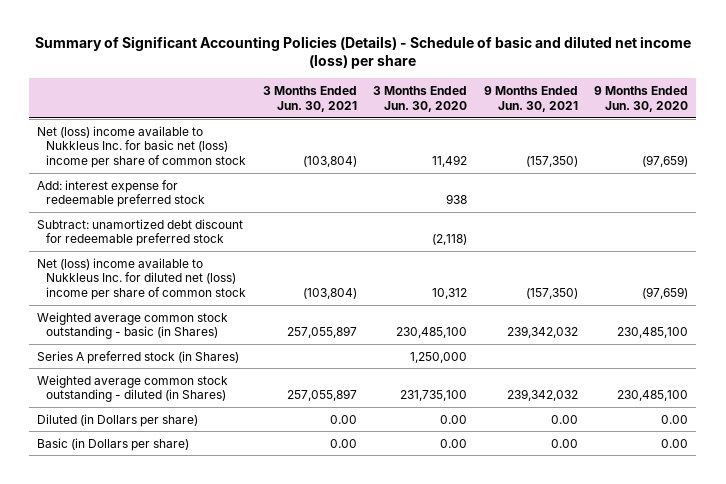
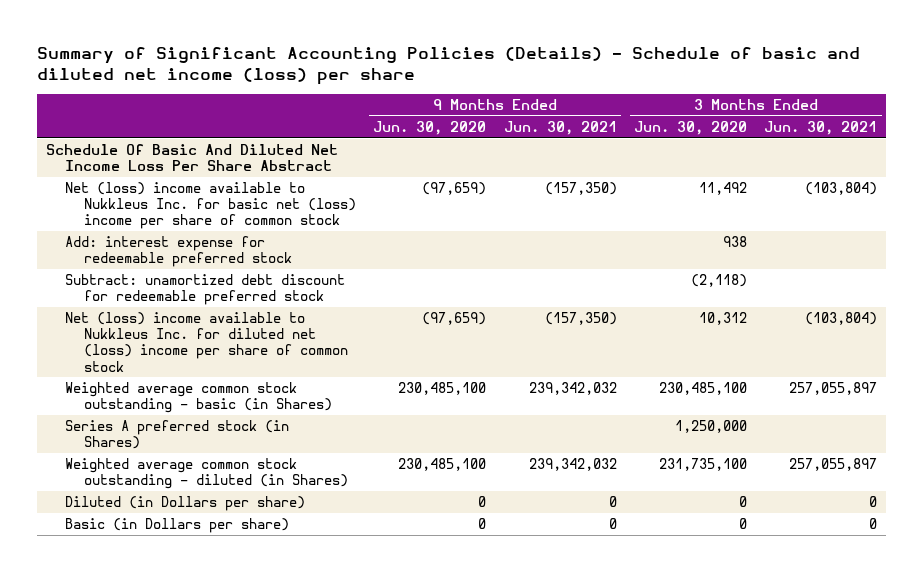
- | 3 Months Ended Jun. 30, 2021 | 3 Months Ended Jun. 30, 2020 | 9 Months Ended Jun. 30, 2021 | 9 Months Ended Jun. 30, 2020
+ | 9 Months Ended Jun. 30, 2020 | 9 Months Ended Jun. 30, 2021 | 3 Months Ended Jun. 30, 2020 | 3 Months Ended Jun. 30, 2021
+ Schedule Of Basic And Diluted Net Income Loss Per Share Abstract
- Diluted (in Dollars per share) | 0.00 | 0.00 | 0.00 | 0.00
- Basic (in Dollars per share) | 0.00 | 0.00 | 0.00 | 0.00
+ Diluted (in Dollars per share) | 0 | 0 | 0 | 0
+ Basic (in Dollars per share) | 0 | 0 | 0 | 0

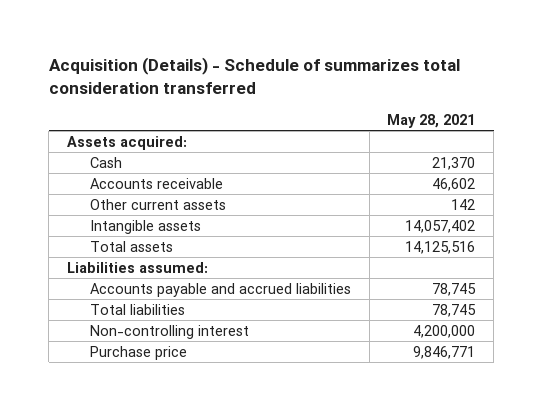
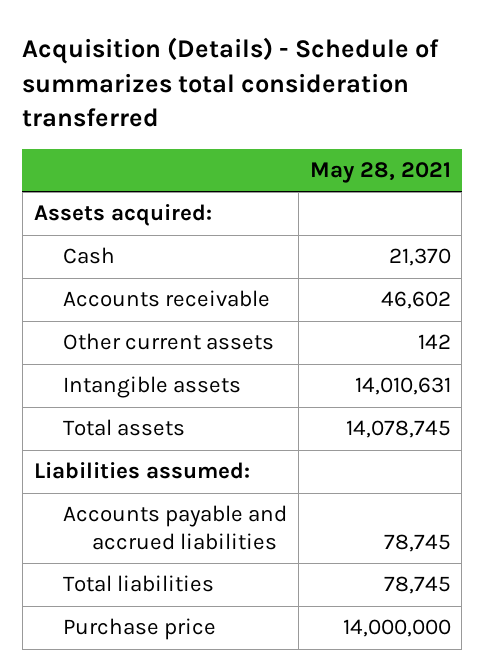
- Intangible assets | 14,057,402
- Total assets | 14,125,516
+ Intangible assets | 14,010,631
+ Total assets | 14,078,745
- Non-controlling interest | 4,200,000
- Purchase price | 9,846,771
+ Purchase price | 14,000,000

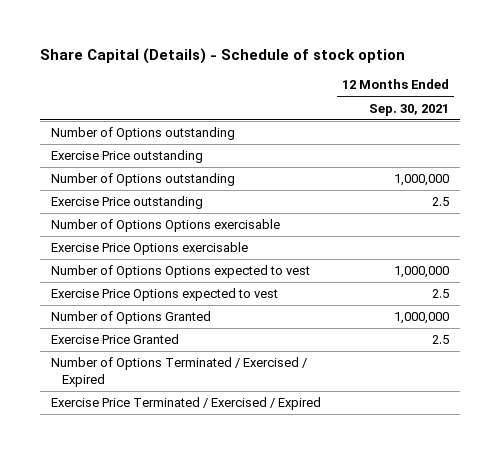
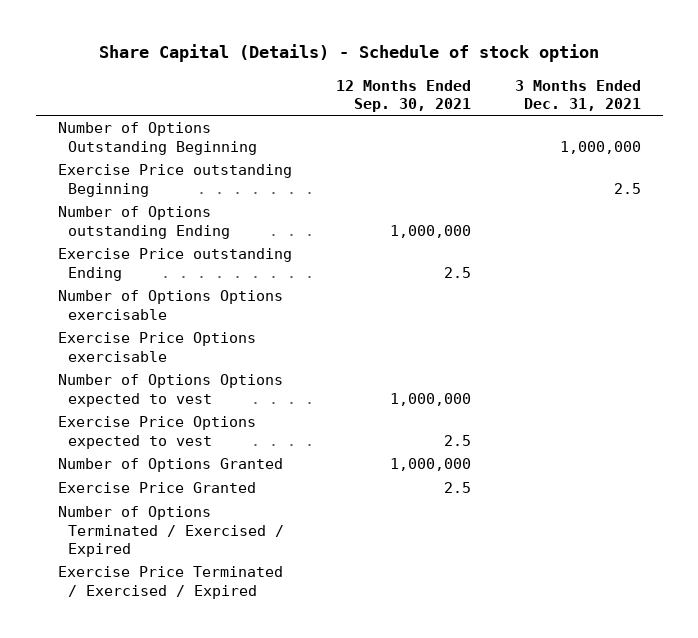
- | 12 Months Ended Sep. 30, 2021
+ | 12 Months Ended Sep. 30, 2021 | 3 Months Ended Dec. 31, 2021
- Number of Options outstanding
- Exercise Price outstanding
- Number of Options outstanding | 1,000,000
- Exercise Price outstanding | 2.5
+ Number of Options Outstanding Beginning | | 1,000,000
+ Exercise Price outstanding Beginning | | 2.5
+ Number of Options outstanding Ending | 1,000,000 |
+ Exercise Price outstanding Ending | 2.5 |

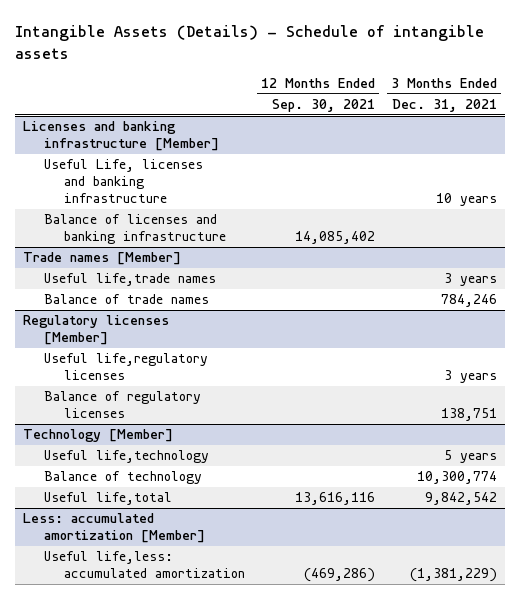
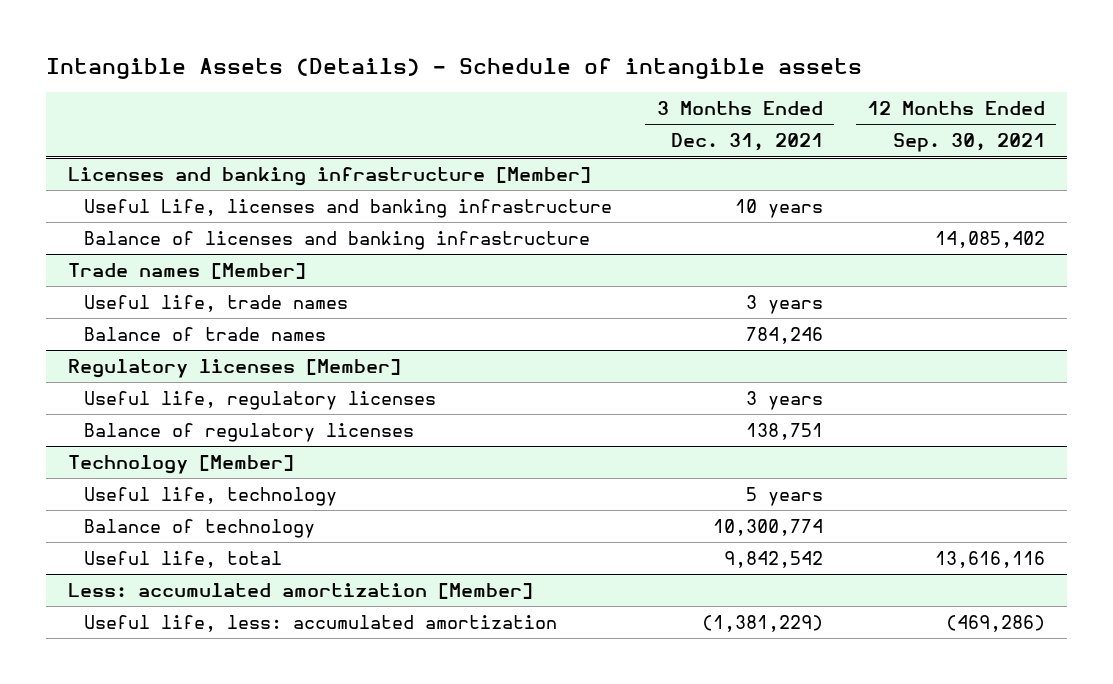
- | 12 Months Ended Sep. 30, 2021 | 3 Months Ended Dec. 31, 2021
+ | 3 Months Ended Dec. 31, 2021 | 12 Months Ended Sep. 30, 2021
@ Trade names [Member]
- Useful life,trade names | | 3 years
+ Useful life, trade names | 3 years |
@ Regulatory licenses [Member]
- Useful life,regulatory licenses | | 3 years
+ Useful life, regulatory licenses | 3 years |
@ Technology [Member]
- Useful life,technology | | 5 years
+ Useful life, technology | 5 years |
- Useful life,total | 13,616,116 | 9,842,542
+ Useful life, total | 9,842,542 | 13,616,116
@ Less: accumulated amortization [Member]
- Useful life,less: accumulated amortization | (469,286) | (1,381,229)
+ Useful life, less: accumulated amortization | (1,381,229) | (469,286)

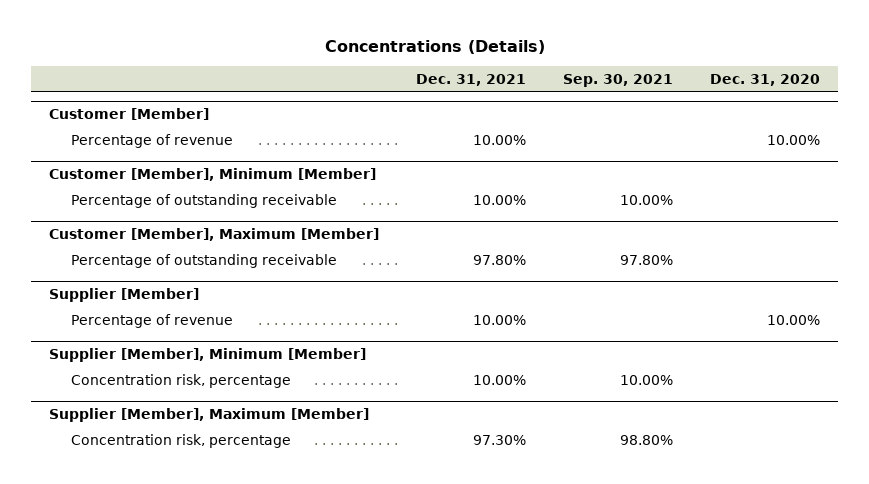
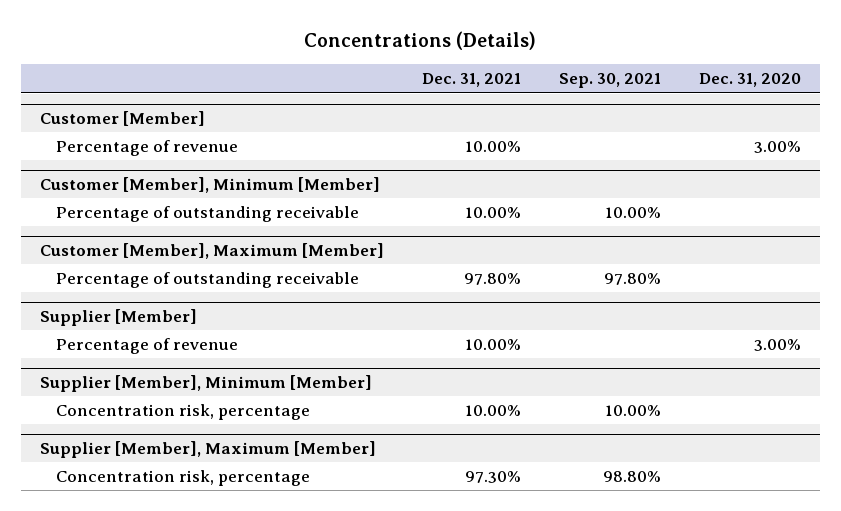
@ Customer [Member]
- Percentage of revenue | 10.00% | | 10.00%
+ Percentage of revenue | 10.00% | | 3.00%
@ Supplier [Member]
- Percentage of revenue | 10.00% | | 10.00%
+ Percentage of revenue | 10.00% | | 3.00%

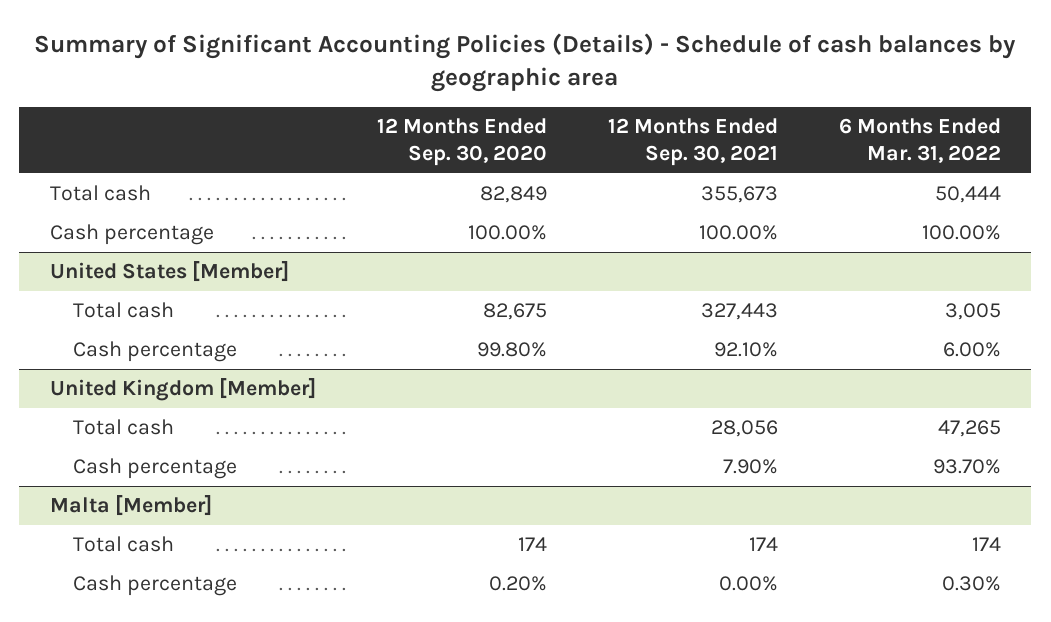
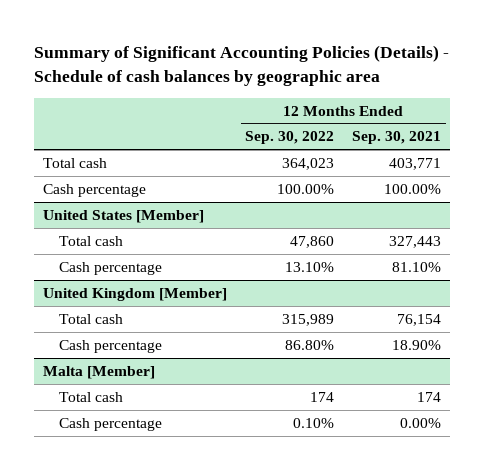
- | 12 Months Ended Sep. 30, 2020 | 12 Months Ended Sep. 30, 2021 | 6 Months Ended Mar. 31, 2022
+ | 12 Months Ended Sep. 30, 2022 | 12 Months Ended Sep. 30, 2021
- Total cash | 82,849 | 355,673 | 50,444
+ Total cash | 364,023 | 403,771
@ United States [Member]
- Cash percentage | 99.80% | 92.10% | 6.00%
+ Cash percentage | 13.10% | 81.10%
@ United Kingdom [Member]
- Total cash | | 28,056 | 47,265
- Cash percentage | | 7.90% | 93.70%
+ Total cash | 315,989 | 76,154
+ Cash percentage | 86.80% | 18.90%

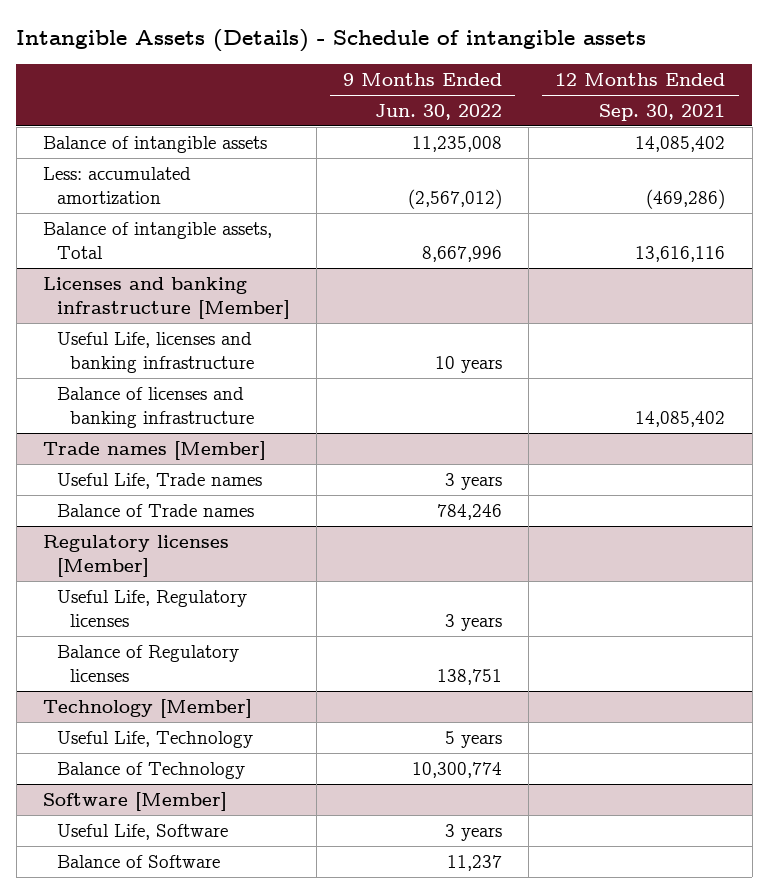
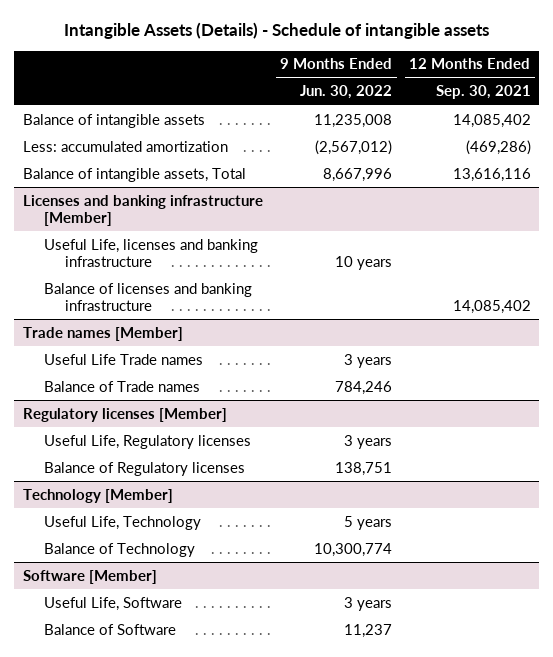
@ Trade names [Member]
- Useful Life, Trade names | 3 years |
+ Useful Life Trade names | 3 years |

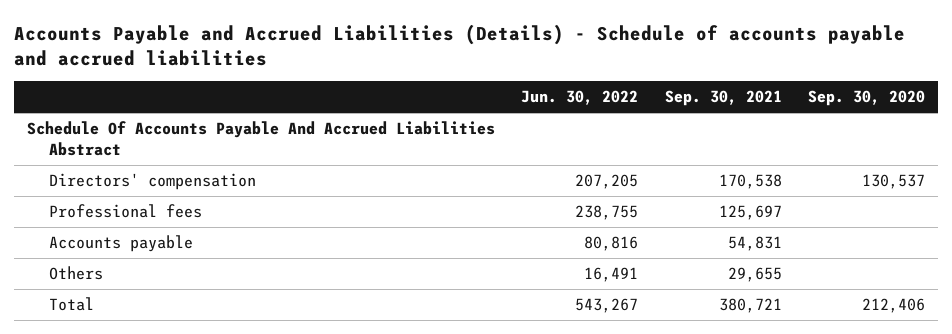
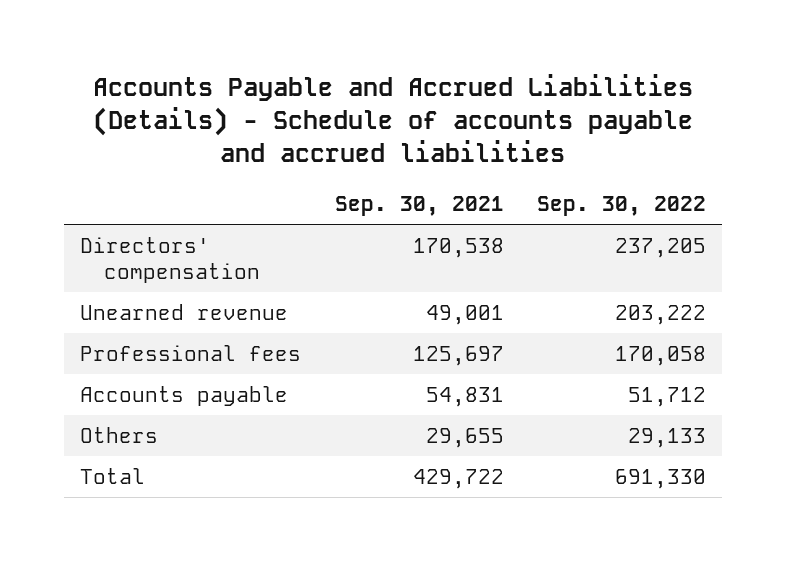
- | Jun. 30, 2022 | Sep. 30, 2021 | Sep. 30, 2020
+ | Sep. 30, 2021 | Sep. 30, 2022
- Schedule Of Accounts Payable And Accrued Liabilities Abstract
+ Unearned revenue | 49,001 | 203,222
- Total | 543,267 | 380,721 | 212,406
+ Total | 429,722 | 691,330

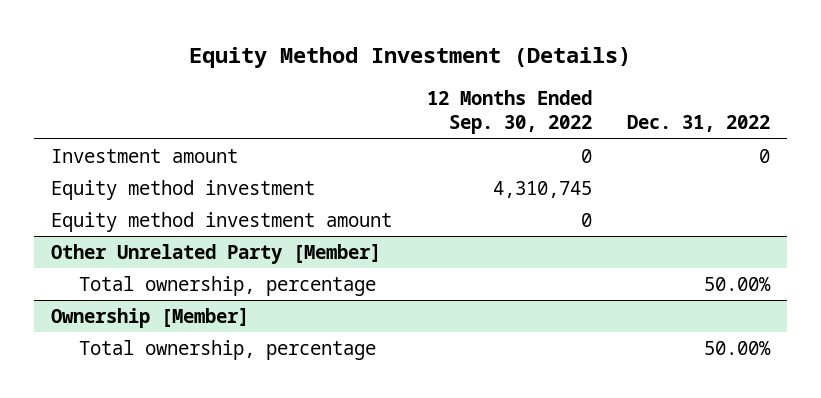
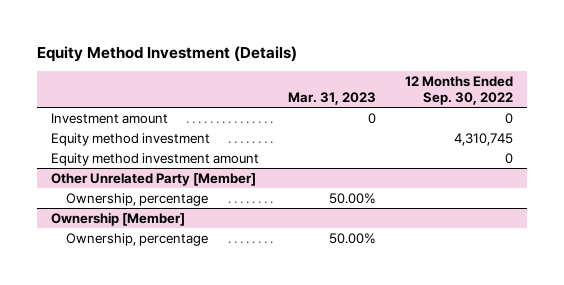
- | 12 Months Ended Sep. 30, 2022 | Dec. 31, 2022
+ | Mar. 31, 2023 | 12 Months Ended Sep. 30, 2022
@ Other Unrelated Party [Member]
- Total ownership, percentage | | 50.00%
+ Ownership, percentage | 50.00% |
@ Ownership [Member]
- Total ownership, percentage | | 50.00%
+ Ownership, percentage | 50.00% |

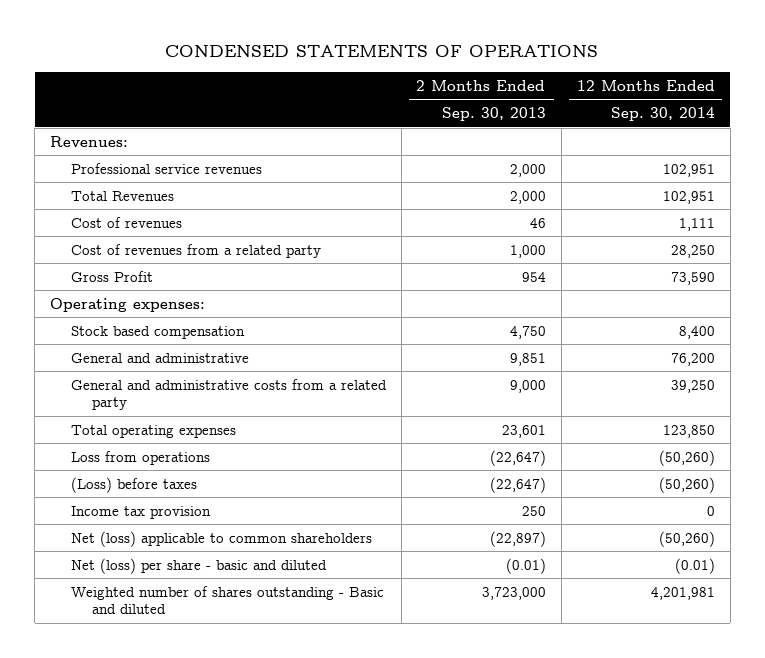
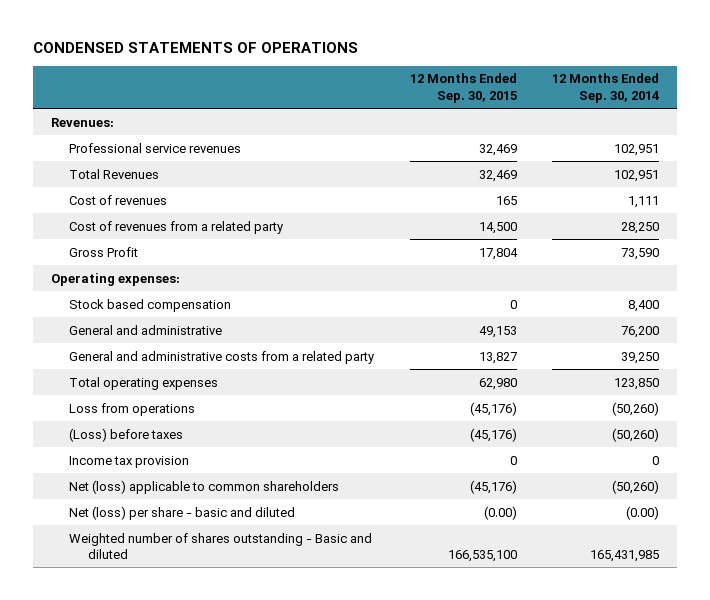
- | 2 Months Ended Sep. 30, 2013 | 12 Months Ended Sep. 30, 2014
+ | 12 Months Ended Sep. 30, 2015 | 12 Months Ended Sep. 30, 2014
- Net (loss) per share - basic and diluted | (0.01) | (0.01)
- Weighted number of shares outstanding - Basic and diluted | 3,723,000 | 4,201,981
+ Net (loss) per share - basic and diluted | (0.00) | (0.00)
+ Weighted number of shares outstanding - Basic and diluted | 166,535,100 | 165,431,985

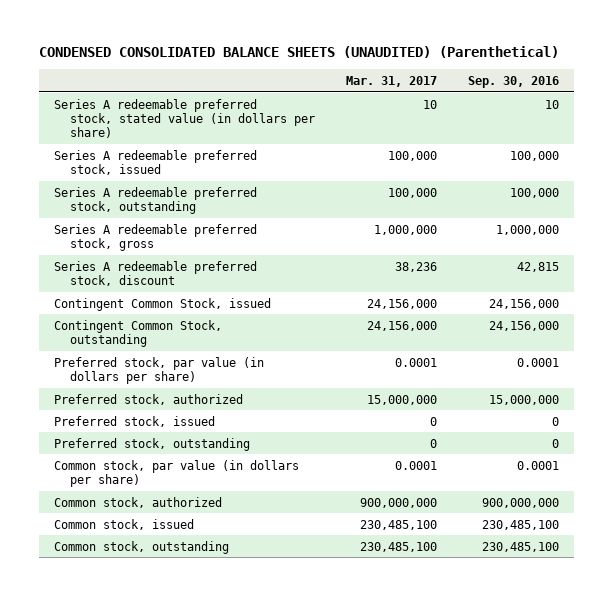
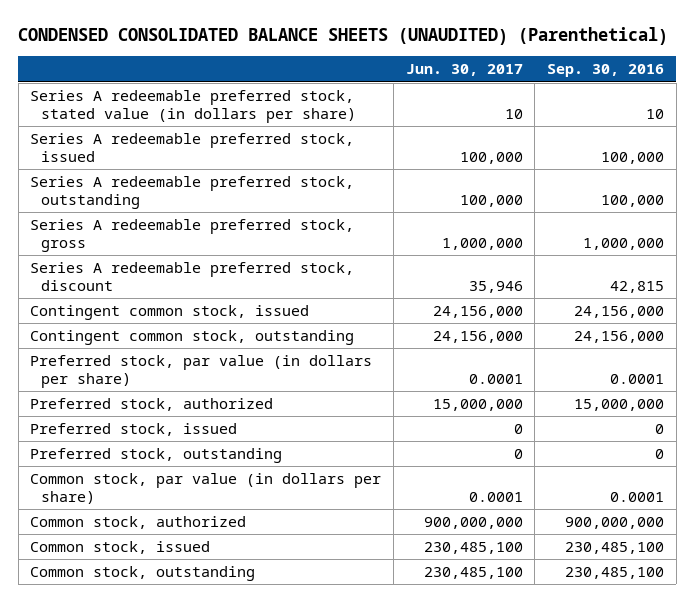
- | Mar. 31, 2017 | Sep. 30, 2016
+ | Jun. 30, 2017 | Sep. 30, 2016
- Contingent Common Stock, issued | 24,156,000 | 24,156,000
- Contingent Common Stock, outstanding | 24,156,000 | 24,156,000
+ Contingent common stock, issued | 24,156,000 | 24,156,000
+ Contingent common stock, outstanding | 24,156,000 | 24,156,000

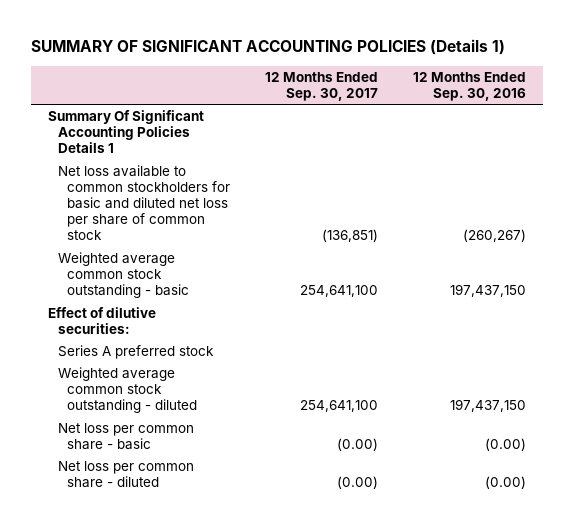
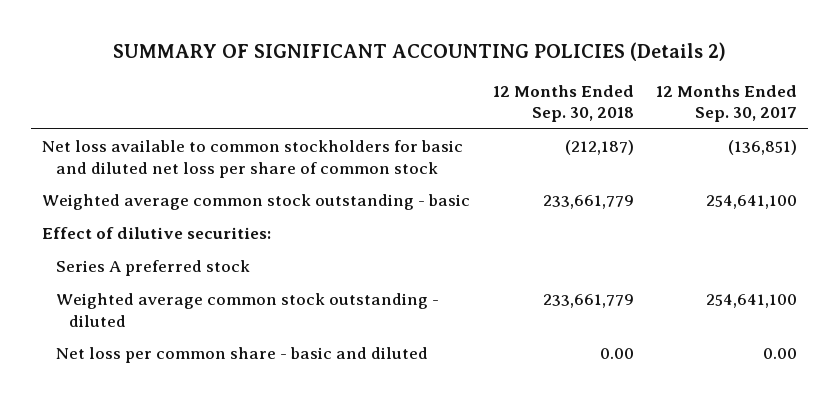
- SUMMARY OF SIGNIFICANT ACCOUNTING POLICIES (Details 1)
+ SUMMARY OF SIGNIFICANT ACCOUNTING POLICIES (Details 2)
- | 12 Months Ended Sep. 30, 2017 | 12 Months Ended Sep. 30, 2016
+ | 12 Months Ended Sep. 30, 2018 | 12 Months Ended Sep. 30, 2017
- Summary Of Significant Accounting Policies Details 1
- Net loss per common share - basic | (0.00) | (0.00)
- Net loss per common share - diluted | (0.00) | (0.00)
+ Net loss per common share - basic and diluted | 0.00 | 0.00

